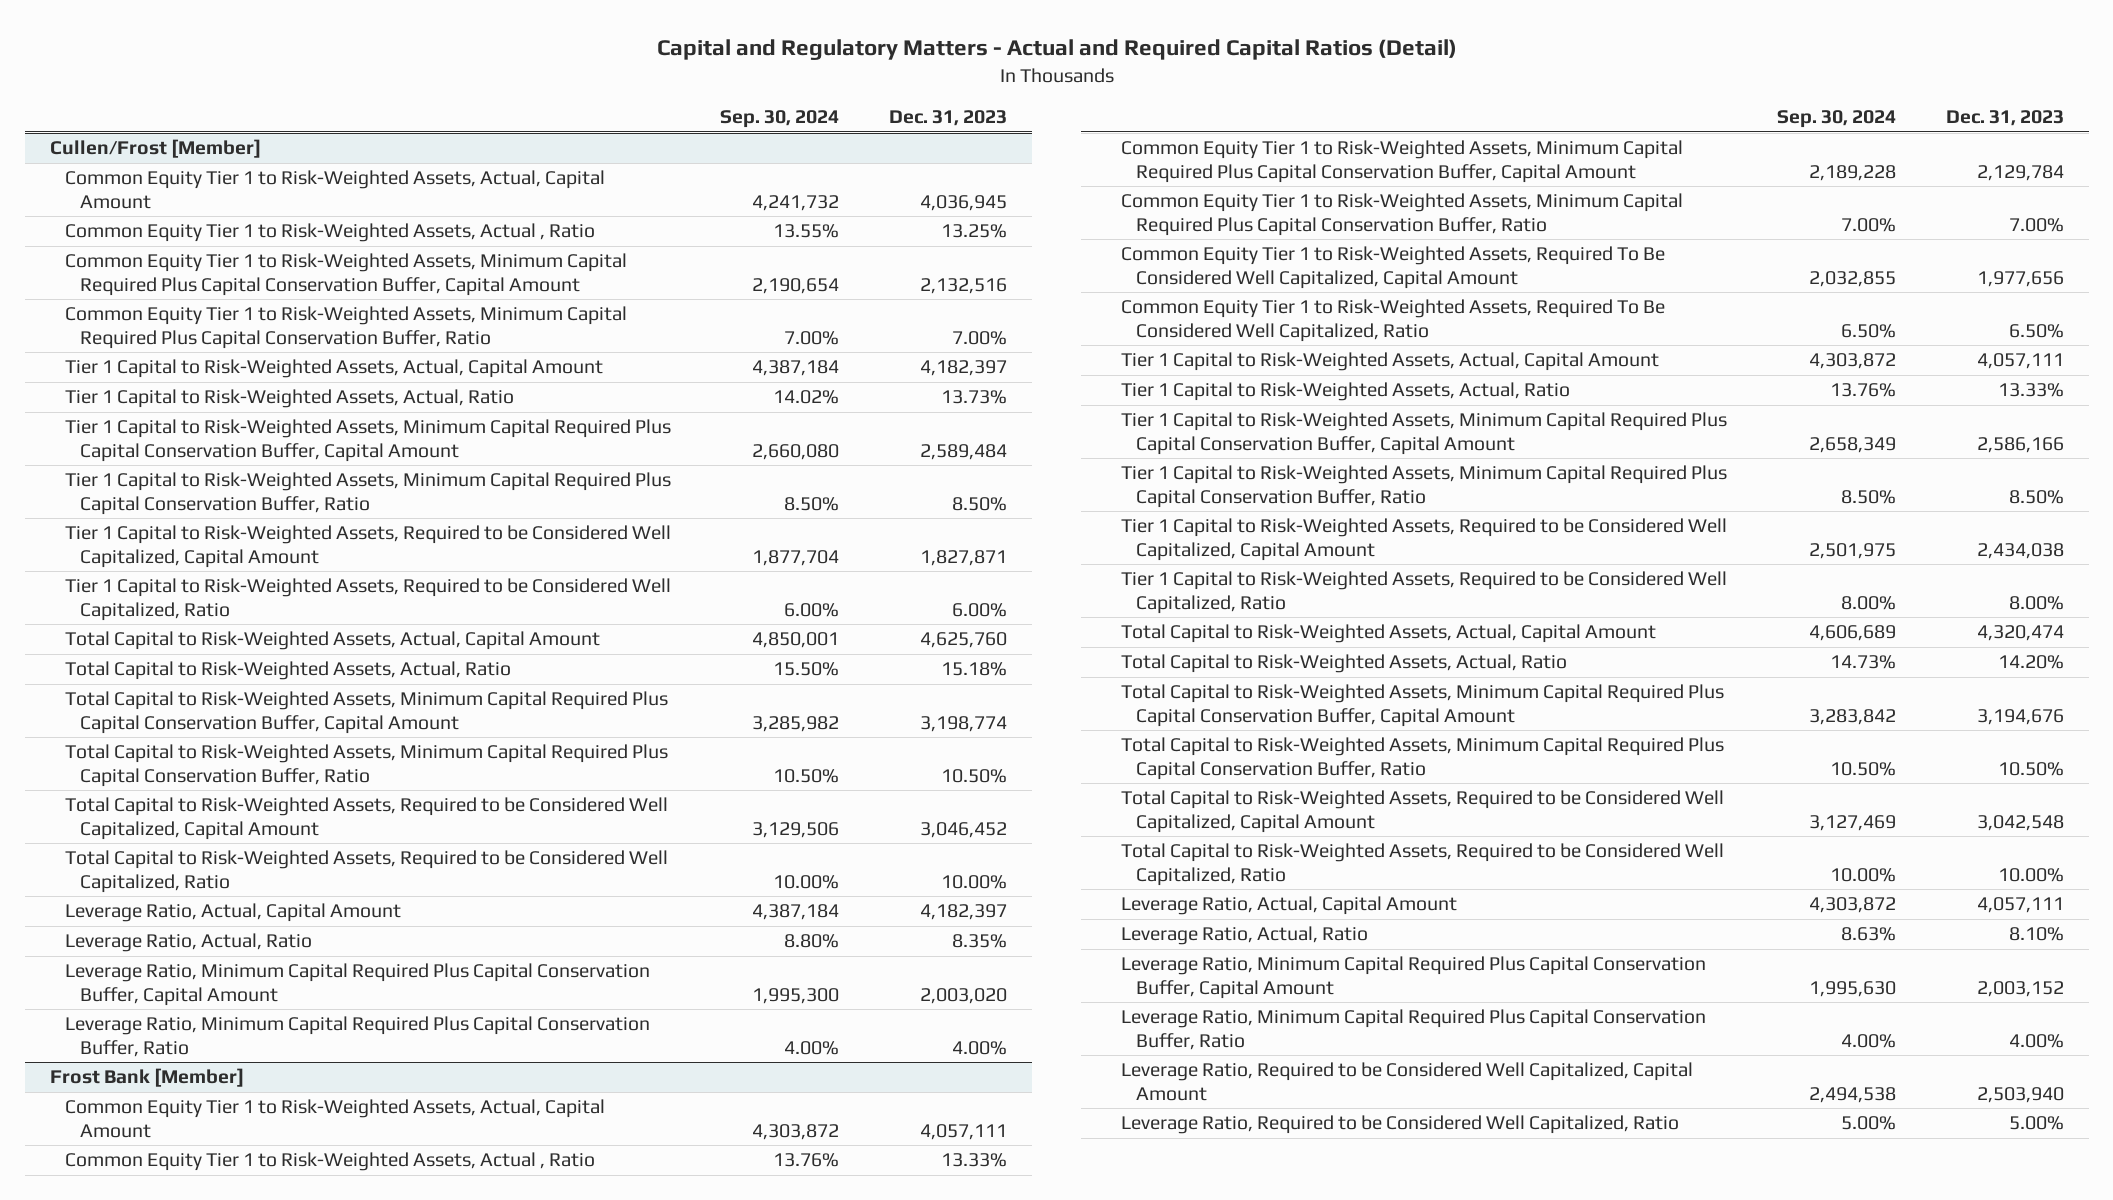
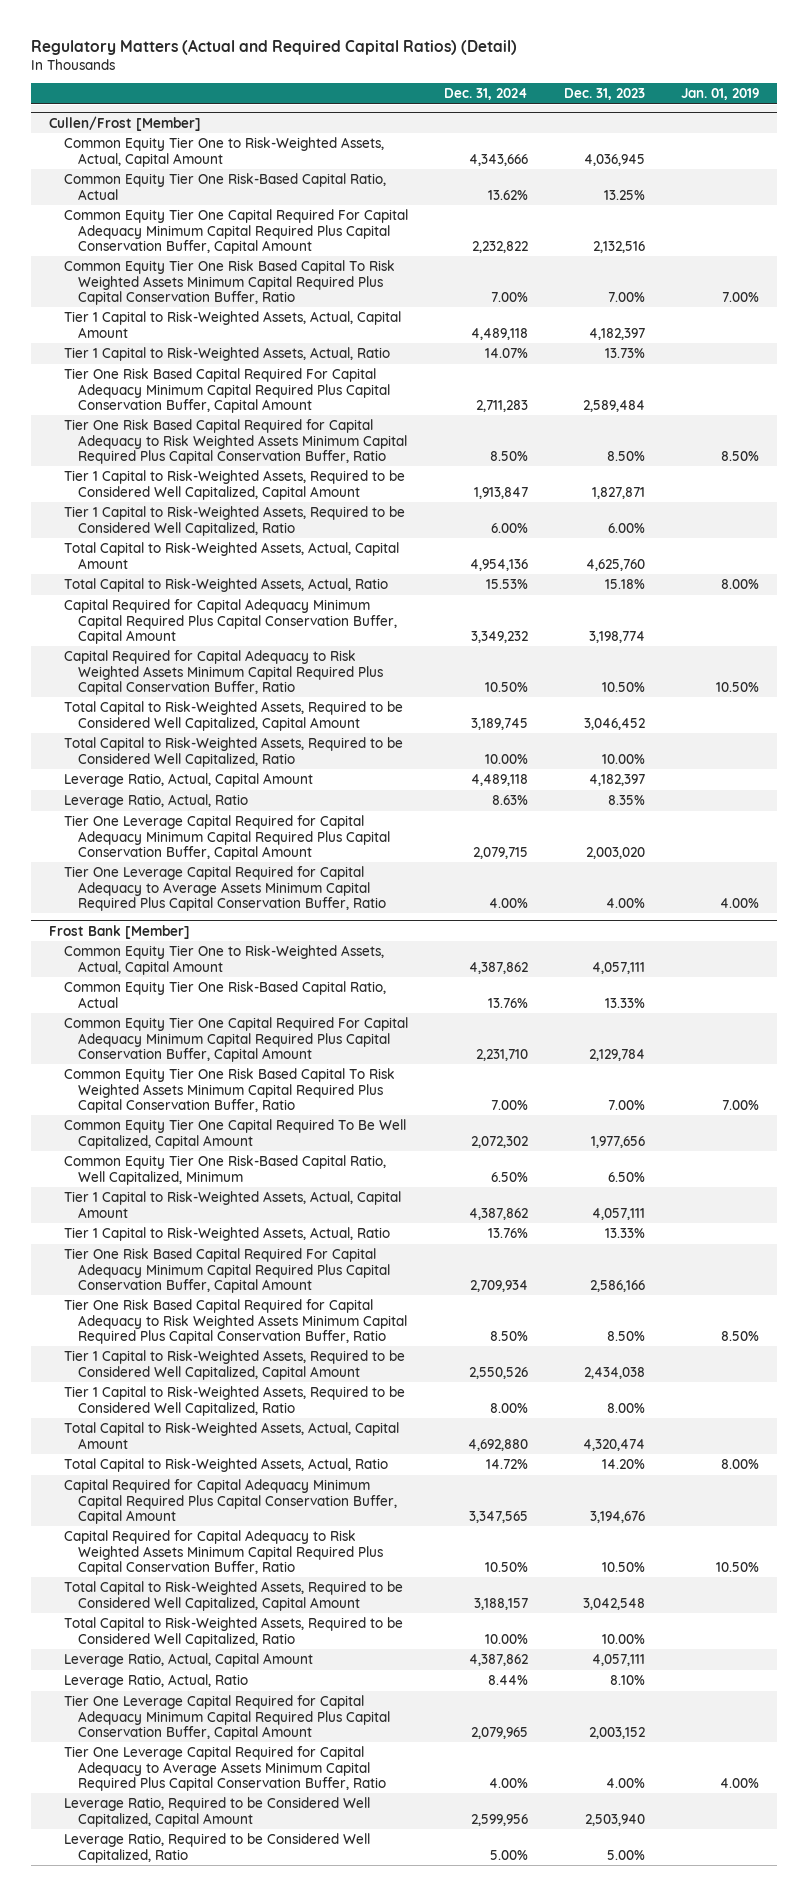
- Capital and Regulatory Matters - Actual and Required Capital Ratios (Detail)
+ Regulatory Matters (Actual and Required Capital Ratios) (Detail)
- | Sep. 30, 2024 | Dec. 31, 2023
+ | Dec. 31, 2024 | Dec. 31, 2023 | Jan. 01, 2019
@ Cullen/Frost [Member]
- Common Equity Tier 1 to Risk-Weighted Assets, Actual, Capital Amount | 4,241,732 | 4,036,945
- Common Equity Tier 1 to Risk-Weighted Assets, Actual , Ratio | 13.55% | 13.25%
- Common Equity Tier 1 to Risk-Weighted Assets, Minimum Capital Required Plus Capital Conservation Buffer, Capital Amount | 2,190,654 | 2,132,516
- Common Equity Tier 1 to Risk-Weighted Assets, Minimum Capital Required Plus Capital Conservation Buffer, Ratio | 7.00% | 7.00%
+ Common Equity Tier One to Risk-Weighted Assets, Actual, Capital Amount | 4,343,666 | 4,036,945 |
+ Common Equity Tier One Risk-Based Capital Ratio, Actual | 13.62% | 13.25% |
+ Common Equity Tier One Capital Required For Capital Adequacy Minimum Capital Required Plus Capital Conservation Buffer, Capital Amount | 2,232,822 | 2,132,516 |
+ Common Equity Tier One Risk Based Capital To Risk Weighted Assets Minimum Capital Required Plus Capital Conservation Buffer, Ratio | 7.00% | 7.00% | 7.00%
- Tier 1 Capital to Risk-Weighted Assets, Minimum Capital Required Plus Capital Conservation Buffer, Capital Amount | 2,660,080 | 2,589,484
- Tier 1 Capital to Risk-Weighted Assets, Minimum Capital Required Plus Capital Conservation Buffer, Ratio | 8.50% | 8.50%
+ Tier One Risk Based Capital Required For Capital Adequacy Minimum Capital Required Plus Capital Conservation Buffer, Capital Amount | 2,711,283 | 2,589,484 |
+ Tier One Risk Based Capital Required for Capital Adequacy to Risk Weighted Assets Minimum Capital Required Plus Capital Conservation Buffer, Ratio | 8.50% | 8.50% | 8.50%
- Total Capital to Risk-Weighted Assets, Minimum Capital Required Plus Capital Conservation Buffer, Capital Amount | 3,285,982 | 3,198,774
- Total Capital to Risk-Weighted Assets, Minimum Capital Required Plus Capital Conservation Buffer, Ratio | 10.50% | 10.50%
+ Capital Required for Capital Adequacy Minimum Capital Required Plus Capital Conservation Buffer, Capital Amount | 3,349,232 | 3,198,774 |
+ Capital Required for Capital Adequacy to Risk Weighted Assets Minimum Capital Required Plus Capital Conservation Buffer, Ratio | 10.50% | 10.50% | 10.50%
- Leverage Ratio, Minimum Capital Required Plus Capital Conservation Buffer, Capital Amount | 1,995,300 | 2,003,020
- Leverage Ratio, Minimum Capital Required Plus Capital Conservation Buffer, Ratio | 4.00% | 4.00%
+ Tier One Leverage Capital Required for Capital Adequacy Minimum Capital Required Plus Capital Conservation Buffer, Capital Amount | 2,079,715 | 2,003,020 |
+ Tier One Leverage Capital Required for Capital Adequacy to Average Assets Minimum Capital Required Plus Capital Conservation Buffer, Ratio | 4.00% | 4.00% | 4.00%
@ Frost Bank [Member]
- Common Equity Tier 1 to Risk-Weighted Assets, Actual, Capital Amount | 4,303,872 | 4,057,111
- Common Equity Tier 1 to Risk-Weighted Assets, Actual , Ratio | 13.76% | 13.33%
- Common Equity Tier 1 to Risk-Weighted Assets, Minimum Capital Required Plus Capital Conservation Buffer, Capital Amount | 2,189,228 | 2,129,784
- Common Equity Tier 1 to Risk-Weighted Assets, Minimum Capital Required Plus Capital Conservation Buffer, Ratio | 7.00% | 7.00%
- Common Equity Tier 1 to Risk-Weighted Assets, Required To Be Considered Well Capitalized, Capital Amount | 2,032,855 | 1,977,656
- Common Equity Tier 1 to Risk-Weighted Assets, Required To Be Considered Well Capitalized, Ratio | 6.50% | 6.50%
+ Common Equity Tier One to Risk-Weighted Assets, Actual, Capital Amount | 4,387,862 | 4,057,111 |
+ Common Equity Tier One Risk-Based Capital Ratio, Actual | 13.76% | 13.33% |
+ Common Equity Tier One Capital Required For Capital Adequacy Minimum Capital Required Plus Capital Conservation Buffer, Capital Amount | 2,231,710 | 2,129,784 |
+ Common Equity Tier One Risk Based Capital To Risk Weighted Assets Minimum Capital Required Plus Capital Conservation Buffer, Ratio | 7.00% | 7.00% | 7.00%
+ Common Equity Tier One Capital Required To Be Well Capitalized, Capital Amount | 2,072,302 | 1,977,656 |
+ Common Equity Tier One Risk-Based Capital Ratio, Well Capitalized, Minimum | 6.50% | 6.50% |
- Tier 1 Capital to Risk-Weighted Assets, Minimum Capital Required Plus Capital Conservation Buffer, Capital Amount | 2,658,349 | 2,586,166
- Tier 1 Capital to Risk-Weighted Assets, Minimum Capital Required Plus Capital Conservation Buffer, Ratio | 8.50% | 8.50%
+ Tier One Risk Based Capital Required For Capital Adequacy Minimum Capital Required Plus Capital Conservation Buffer, Capital Amount | 2,709,934 | 2,586,166 |
+ Tier One Risk Based Capital Required for Capital Adequacy to Risk Weighted Assets Minimum Capital Required Plus Capital Conservation Buffer, Ratio | 8.50% | 8.50% | 8.50%
- Total Capital to Risk-Weighted Assets, Minimum Capital Required Plus Capital Conservation Buffer, Capital Amount | 3,283,842 | 3,194,676
- Total Capital to Risk-Weighted Assets, Minimum Capital Required Plus Capital Conservation Buffer, Ratio | 10.50% | 10.50%
+ Capital Required for Capital Adequacy Minimum Capital Required Plus Capital Conservation Buffer, Capital Amount | 3,347,565 | 3,194,676 |
+ Capital Required for Capital Adequacy to Risk Weighted Assets Minimum Capital Required Plus Capital Conservation Buffer, Ratio | 10.50% | 10.50% | 10.50%
- Leverage Ratio, Minimum Capital Required Plus Capital Conservation Buffer, Capital Amount | 1,995,630 | 2,003,152
- Leverage Ratio, Minimum Capital Required Plus Capital Conservation Buffer, Ratio | 4.00% | 4.00%
+ Tier One Leverage Capital Required for Capital Adequacy Minimum Capital Required Plus Capital Conservation Buffer, Capital Amount | 2,079,965 | 2,003,152 |
+ Tier One Leverage Capital Required for Capital Adequacy to Average Assets Minimum Capital Required Plus Capital Conservation Buffer, Ratio | 4.00% | 4.00% | 4.00%

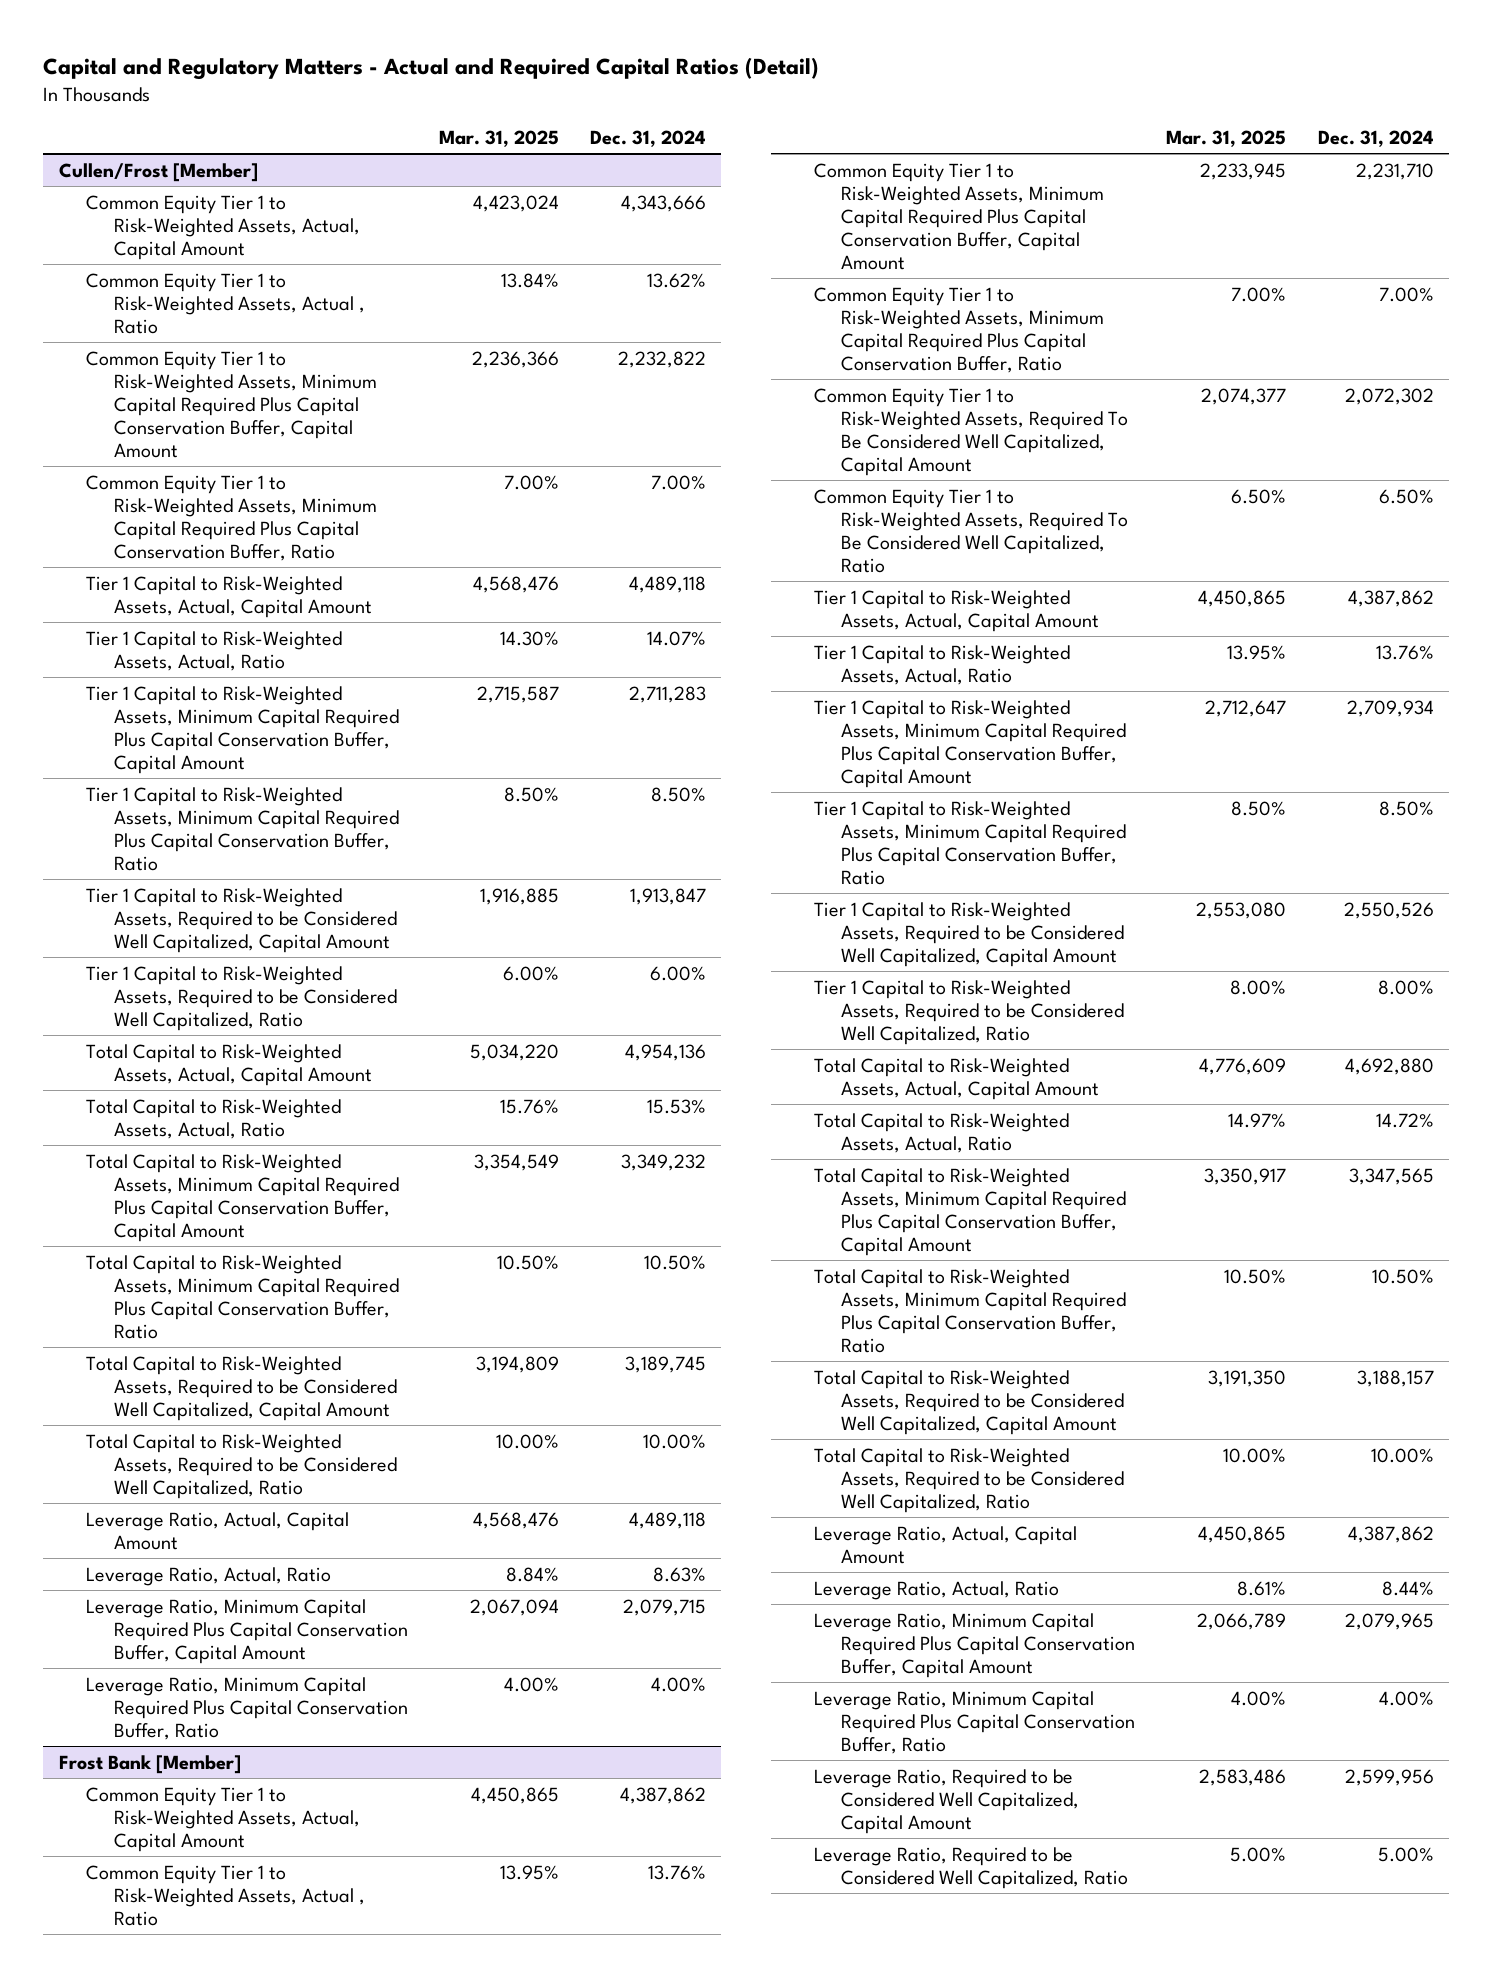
- Regulatory Matters (Actual and Required Capital Ratios) (Detail)
+ Capital and Regulatory Matters - Actual and Required Capital Ratios (Detail)
- | Dec. 31, 2024 | Dec. 31, 2023 | Jan. 01, 2019
+ | Mar. 31, 2025 | Dec. 31, 2024
@ Cullen/Frost [Member]
- Common Equity Tier One to Risk-Weighted Assets, Actual, Capital Amount | 4,343,666 | 4,036,945 |
- Common Equity Tier One Risk-Based Capital Ratio, Actual | 13.62% | 13.25% |
- Common Equity Tier One Capital Required For Capital Adequacy Minimum Capital Required Plus Capital Conservation Buffer, Capital Amount | 2,232,822 | 2,132,516 |
- Common Equity Tier One Risk Based Capital To Risk Weighted Assets Minimum Capital Required Plus Capital Conservation Buffer, Ratio | 7.00% | 7.00% | 7.00%
+ Common Equity Tier 1 to Risk-Weighted Assets, Actual, Capital Amount | 4,423,024 | 4,343,666
+ Common Equity Tier 1 to Risk-Weighted Assets, Actual , Ratio | 13.84% | 13.62%
+ Common Equity Tier 1 to Risk-Weighted Assets, Minimum Capital Required Plus Capital Conservation Buffer, Capital Amount | 2,236,366 | 2,232,822
+ Common Equity Tier 1 to Risk-Weighted Assets, Minimum Capital Required Plus Capital Conservation Buffer, Ratio | 7.00% | 7.00%
- Tier One Risk Based Capital Required For Capital Adequacy Minimum Capital Required Plus Capital Conservation Buffer, Capital Amount | 2,711,283 | 2,589,484 |
- Tier One Risk Based Capital Required for Capital Adequacy to Risk Weighted Assets Minimum Capital Required Plus Capital Conservation Buffer, Ratio | 8.50% | 8.50% | 8.50%
+ Tier 1 Capital to Risk-Weighted Assets, Minimum Capital Required Plus Capital Conservation Buffer, Capital Amount | 2,715,587 | 2,711,283
+ Tier 1 Capital to Risk-Weighted Assets, Minimum Capital Required Plus Capital Conservation Buffer, Ratio | 8.50% | 8.50%
- Capital Required for Capital Adequacy Minimum Capital Required Plus Capital Conservation Buffer, Capital Amount | 3,349,232 | 3,198,774 |
- Capital Required for Capital Adequacy to Risk Weighted Assets Minimum Capital Required Plus Capital Conservation Buffer, Ratio | 10.50% | 10.50% | 10.50%
+ Total Capital to Risk-Weighted Assets, Minimum Capital Required Plus Capital Conservation Buffer, Capital Amount | 3,354,549 | 3,349,232
+ Total Capital to Risk-Weighted Assets, Minimum Capital Required Plus Capital Conservation Buffer, Ratio | 10.50% | 10.50%
- Tier One Leverage Capital Required for Capital Adequacy Minimum Capital Required Plus Capital Conservation Buffer, Capital Amount | 2,079,715 | 2,003,020 |
- Tier One Leverage Capital Required for Capital Adequacy to Average Assets Minimum Capital Required Plus Capital Conservation Buffer, Ratio | 4.00% | 4.00% | 4.00%
+ Leverage Ratio, Minimum Capital Required Plus Capital Conservation Buffer, Capital Amount | 2,067,094 | 2,079,715
+ Leverage Ratio, Minimum Capital Required Plus Capital Conservation Buffer, Ratio | 4.00% | 4.00%
@ Frost Bank [Member]
- Common Equity Tier One to Risk-Weighted Assets, Actual, Capital Amount | 4,387,862 | 4,057,111 |
- Common Equity Tier One Risk-Based Capital Ratio, Actual | 13.76% | 13.33% |
- Common Equity Tier One Capital Required For Capital Adequacy Minimum Capital Required Plus Capital Conservation Buffer, Capital Amount | 2,231,710 | 2,129,784 |
- Common Equity Tier One Risk Based Capital To Risk Weighted Assets Minimum Capital Required Plus Capital Conservation Buffer, Ratio | 7.00% | 7.00% | 7.00%
- Common Equity Tier One Capital Required To Be Well Capitalized, Capital Amount | 2,072,302 | 1,977,656 |
- Common Equity Tier One Risk-Based Capital Ratio, Well Capitalized, Minimum | 6.50% | 6.50% |
+ Common Equity Tier 1 to Risk-Weighted Assets, Actual, Capital Amount | 4,450,865 | 4,387,862
+ Common Equity Tier 1 to Risk-Weighted Assets, Actual , Ratio | 13.95% | 13.76%
+ Common Equity Tier 1 to Risk-Weighted Assets, Minimum Capital Required Plus Capital Conservation Buffer, Capital Amount | 2,233,945 | 2,231,710
+ Common Equity Tier 1 to Risk-Weighted Assets, Minimum Capital Required Plus Capital Conservation Buffer, Ratio | 7.00% | 7.00%
+ Common Equity Tier 1 to Risk-Weighted Assets, Required To Be Considered Well Capitalized, Capital Amount | 2,074,377 | 2,072,302
+ Common Equity Tier 1 to Risk-Weighted Assets, Required To Be Considered Well Capitalized, Ratio | 6.50% | 6.50%
- Tier One Risk Based Capital Required For Capital Adequacy Minimum Capital Required Plus Capital Conservation Buffer, Capital Amount | 2,709,934 | 2,586,166 |
- Tier One Risk Based Capital Required for Capital Adequacy to Risk Weighted Assets Minimum Capital Required Plus Capital Conservation Buffer, Ratio | 8.50% | 8.50% | 8.50%
+ Tier 1 Capital to Risk-Weighted Assets, Minimum Capital Required Plus Capital Conservation Buffer, Capital Amount | 2,712,647 | 2,709,934
+ Tier 1 Capital to Risk-Weighted Assets, Minimum Capital Required Plus Capital Conservation Buffer, Ratio | 8.50% | 8.50%
- Capital Required for Capital Adequacy Minimum Capital Required Plus Capital Conservation Buffer, Capital Amount | 3,347,565 | 3,194,676 |
- Capital Required for Capital Adequacy to Risk Weighted Assets Minimum Capital Required Plus Capital Conservation Buffer, Ratio | 10.50% | 10.50% | 10.50%
+ Total Capital to Risk-Weighted Assets, Minimum Capital Required Plus Capital Conservation Buffer, Capital Amount | 3,350,917 | 3,347,565
+ Total Capital to Risk-Weighted Assets, Minimum Capital Required Plus Capital Conservation Buffer, Ratio | 10.50% | 10.50%
- Tier One Leverage Capital Required for Capital Adequacy Minimum Capital Required Plus Capital Conservation Buffer, Capital Amount | 2,079,965 | 2,003,152 |
- Tier One Leverage Capital Required for Capital Adequacy to Average Assets Minimum Capital Required Plus Capital Conservation Buffer, Ratio | 4.00% | 4.00% | 4.00%
+ Leverage Ratio, Minimum Capital Required Plus Capital Conservation Buffer, Capital Amount | 2,066,789 | 2,079,965
+ Leverage Ratio, Minimum Capital Required Plus Capital Conservation Buffer, Ratio | 4.00% | 4.00%

